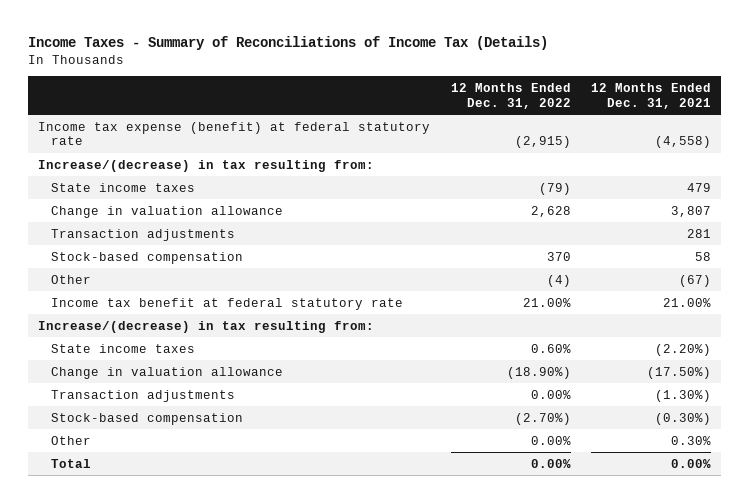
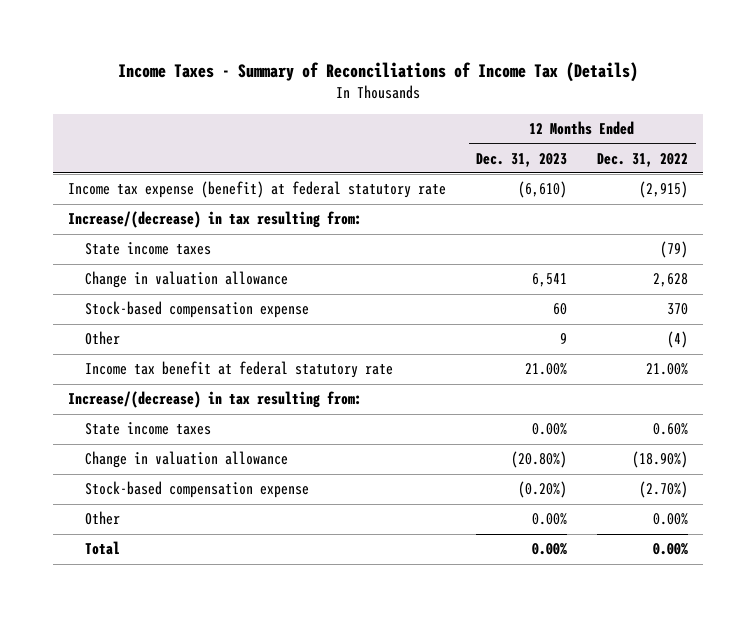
- | 12 Months Ended Dec. 31, 2022 | 12 Months Ended Dec. 31, 2021
+ | 12 Months Ended Dec. 31, 2023 | 12 Months Ended Dec. 31, 2022
- Transaction adjustments | | 281
- Stock-based compensation | 370 | 58
+ Stock-based compensation expense | 60 | 370
- Transaction adjustments | 0.00% | (1.30%)
- Stock-based compensation | (2.70%) | (0.30%)
+ Stock-based compensation expense | (0.20%) | (2.70%)

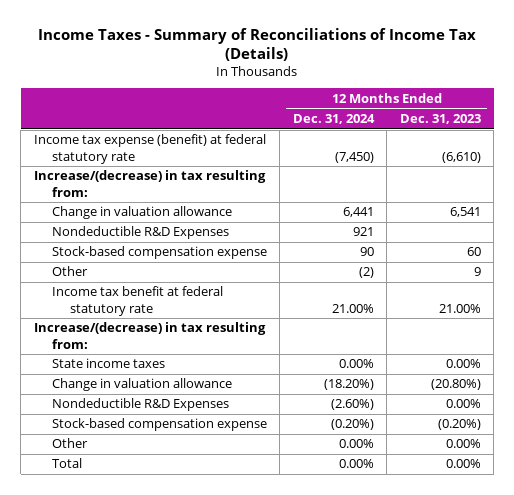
- | 12 Months Ended Dec. 31, 2023 | 12 Months Ended Dec. 31, 2022
+ | 12 Months Ended Dec. 31, 2024 | 12 Months Ended Dec. 31, 2023
- State income taxes | | (79)
+ Nondeductible R&D Expenses | 921 |
+ Nondeductible R&D Expenses | (2.60%) | 0.00%

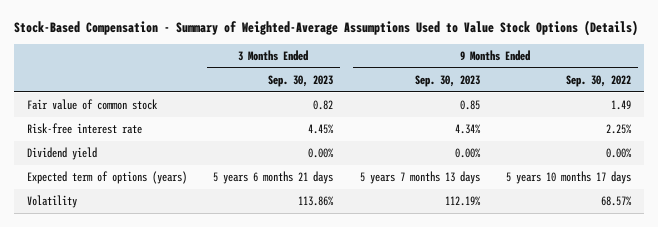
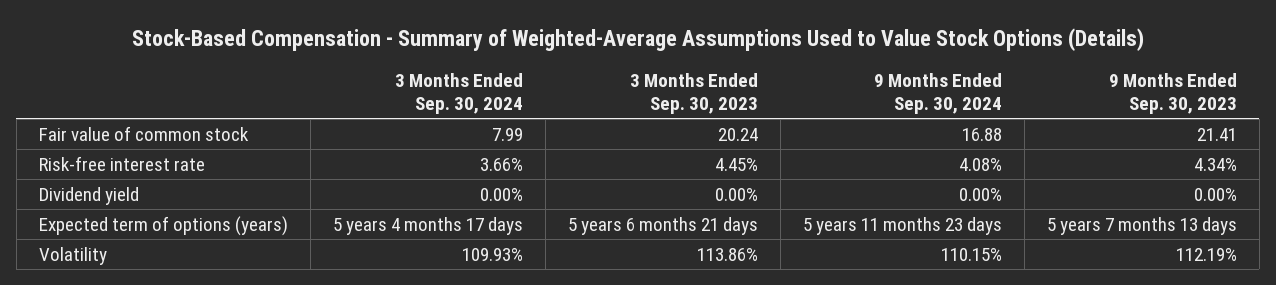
- | 3 Months Ended Sep. 30, 2023 | 9 Months Ended Sep. 30, 2023 | 9 Months Ended Sep. 30, 2022
+ | 3 Months Ended Sep. 30, 2024 | 3 Months Ended Sep. 30, 2023 | 9 Months Ended Sep. 30, 2024 | 9 Months Ended Sep. 30, 2023
- Fair value of common stock | 0.82 | 0.85 | 1.49
+ Fair value of common stock | 7.99 | 20.24 | 16.88 | 21.41

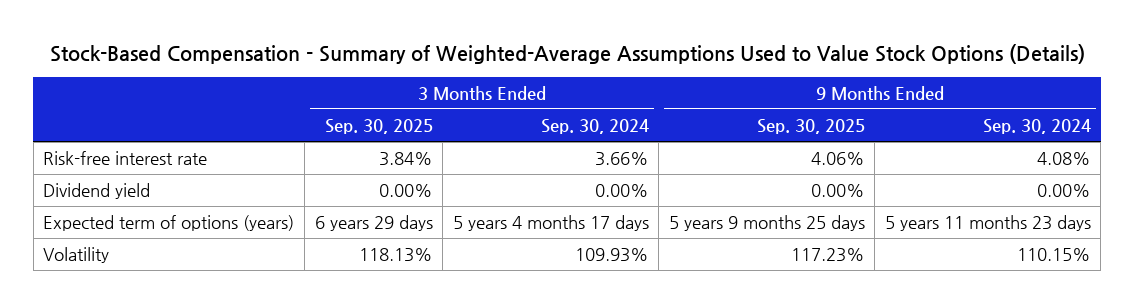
- | 3 Months Ended Sep. 30, 2024 | 3 Months Ended Sep. 30, 2023 | 9 Months Ended Sep. 30, 2024 | 9 Months Ended Sep. 30, 2023
+ | 3 Months Ended Sep. 30, 2025 | 3 Months Ended Sep. 30, 2024 | 9 Months Ended Sep. 30, 2025 | 9 Months Ended Sep. 30, 2024
- Fair value of common stock | 7.99 | 20.24 | 16.88 | 21.41

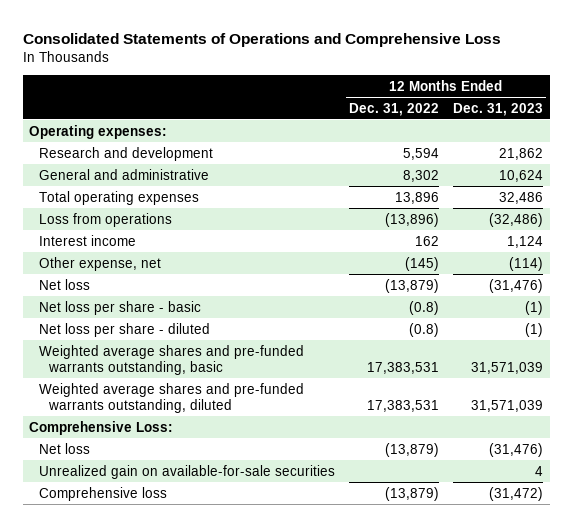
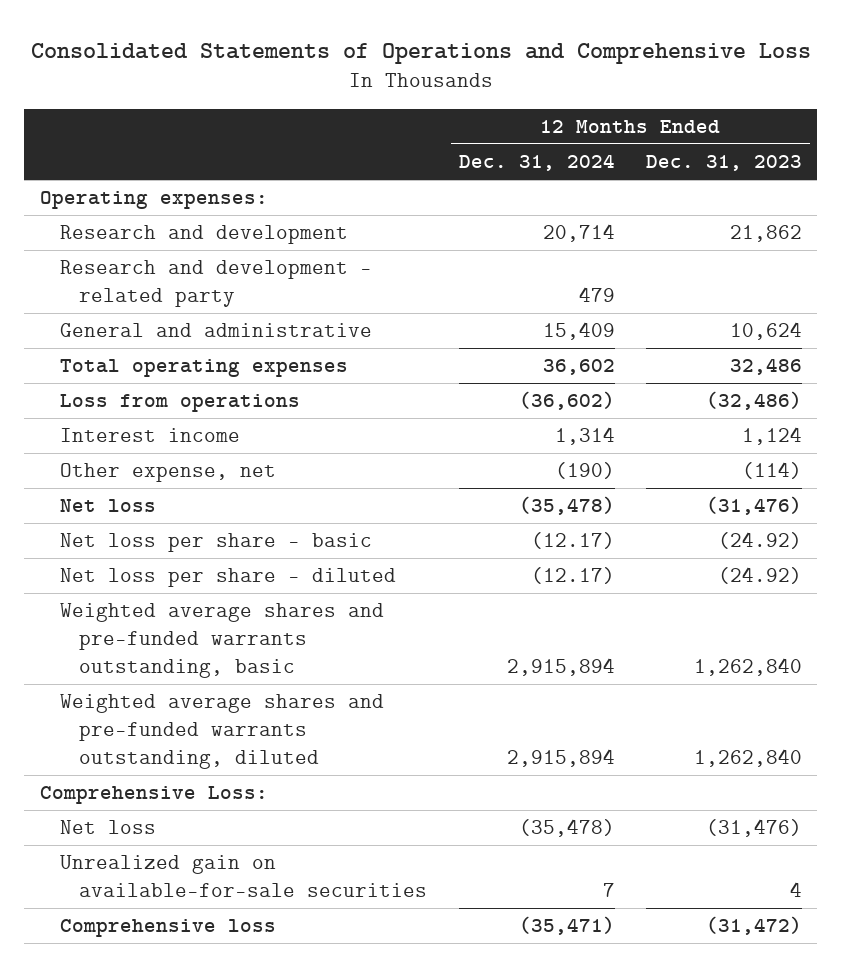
- | 12 Months Ended Dec. 31, 2022 | 12 Months Ended Dec. 31, 2023
+ | 12 Months Ended Dec. 31, 2024 | 12 Months Ended Dec. 31, 2023
+ Research and development - related party | 479 |
- Net loss per share - basic | (0.8) | (1)
- Net loss per share - diluted | (0.8) | (1)
- Weighted average shares and pre-funded warrants outstanding, basic | 17,383,531 | 31,571,039
- Weighted average shares and pre-funded warrants outstanding, diluted | 17,383,531 | 31,571,039
+ Net loss per share - basic | (12.17) | (24.92)
+ Net loss per share - diluted | (12.17) | (24.92)
+ Weighted average shares and pre-funded warrants outstanding, basic | 2,915,894 | 1,262,840
+ Weighted average shares and pre-funded warrants outstanding, diluted | 2,915,894 | 1,262,840

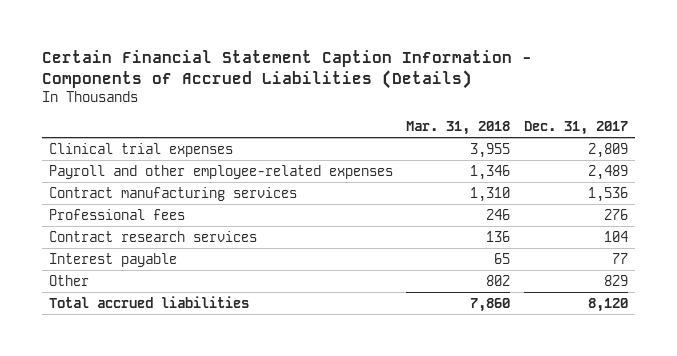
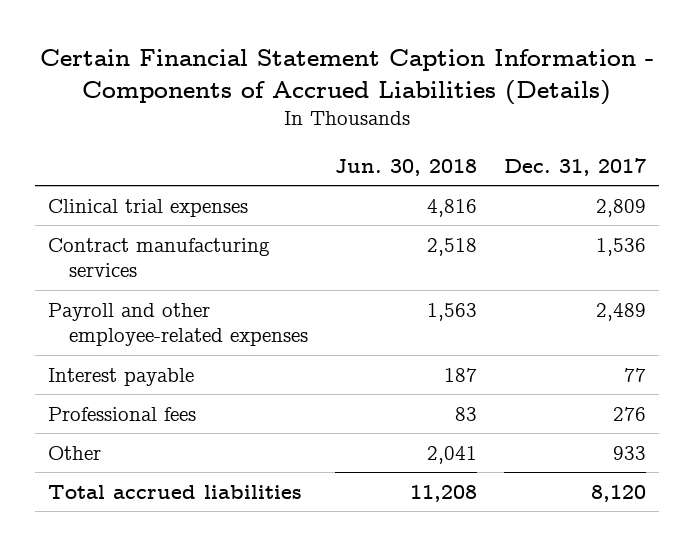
- | Mar. 31, 2018 | Dec. 31, 2017
+ | Jun. 30, 2018 | Dec. 31, 2017
- Contract research services | 136 | 104
moved down: Payroll and other employee-related expenses | 1,563 | 2,489
- Other | 802 | 829
moved down: Professional fees | 83 | 276
+ Other | 2,041 | 933

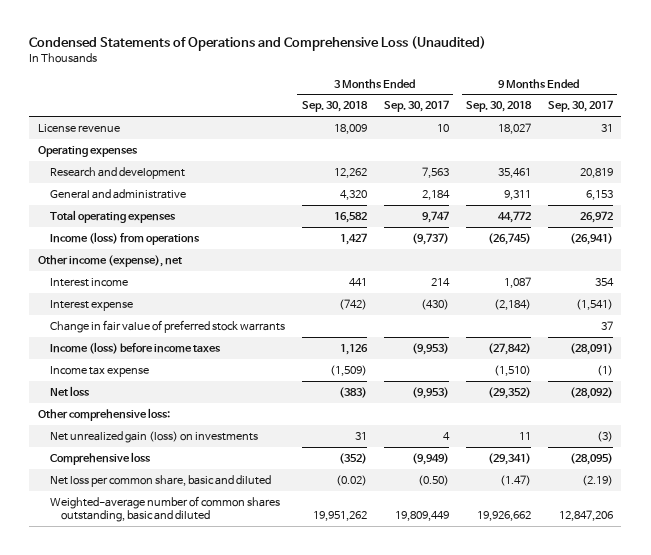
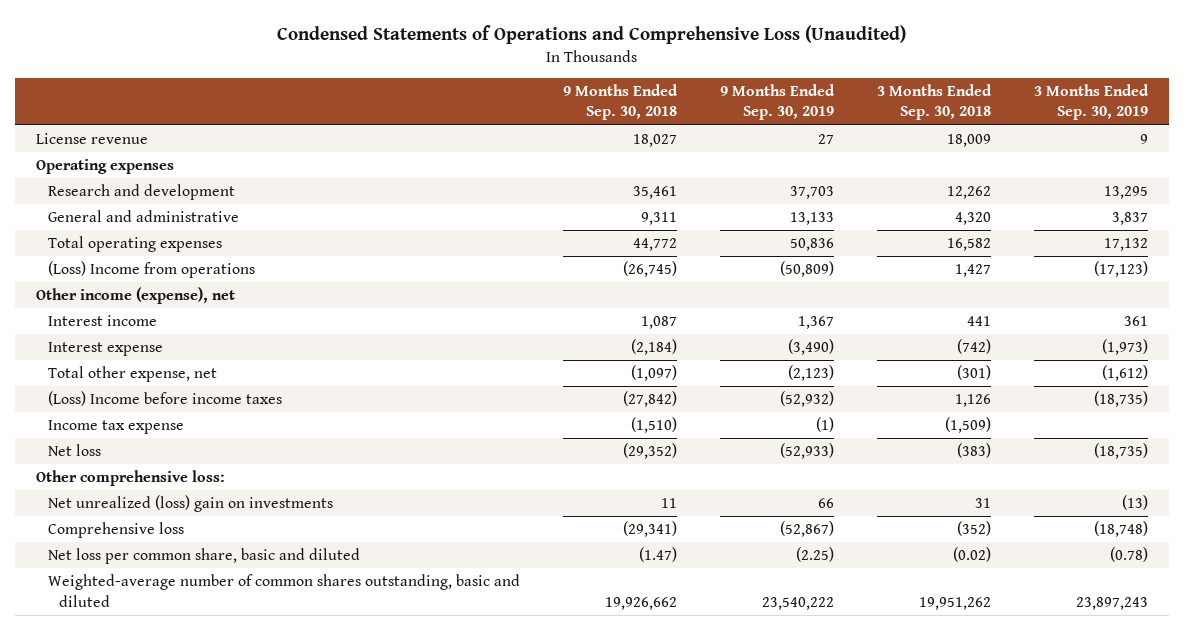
- | 3 Months Ended Sep. 30, 2018 | 3 Months Ended Sep. 30, 2017 | 9 Months Ended Sep. 30, 2018 | 9 Months Ended Sep. 30, 2017
+ | 9 Months Ended Sep. 30, 2018 | 9 Months Ended Sep. 30, 2019 | 3 Months Ended Sep. 30, 2018 | 3 Months Ended Sep. 30, 2019
- Income (loss) from operations | 1,427 | (9,737) | (26,745) | (26,941)
+ (Loss) Income from operations | (26,745) | (50,809) | 1,427 | (17,123)
- Change in fair value of preferred stock warrants | | | | 37
- Income (loss) before income taxes | 1,126 | (9,953) | (27,842) | (28,091)
+ Total other expense, net | (1,097) | (2,123) | (301) | (1,612)
+ (Loss) Income before income taxes | (27,842) | (52,932) | 1,126 | (18,735)
- Net unrealized gain (loss) on investments | 31 | 4 | 11 | (3)
+ Net unrealized (loss) gain on investments | 11 | 66 | 31 | (13)

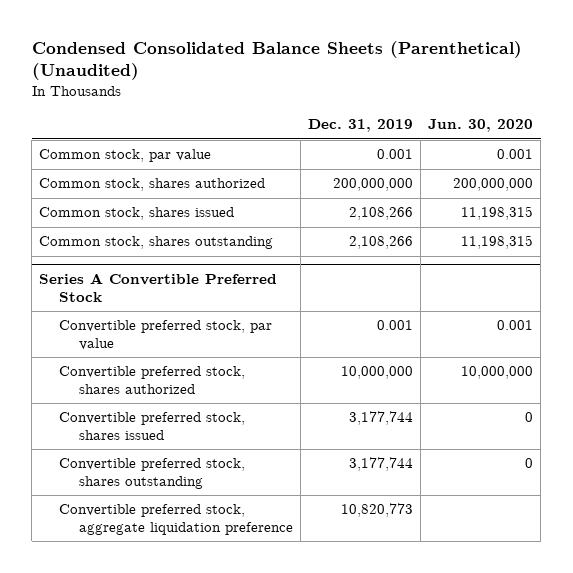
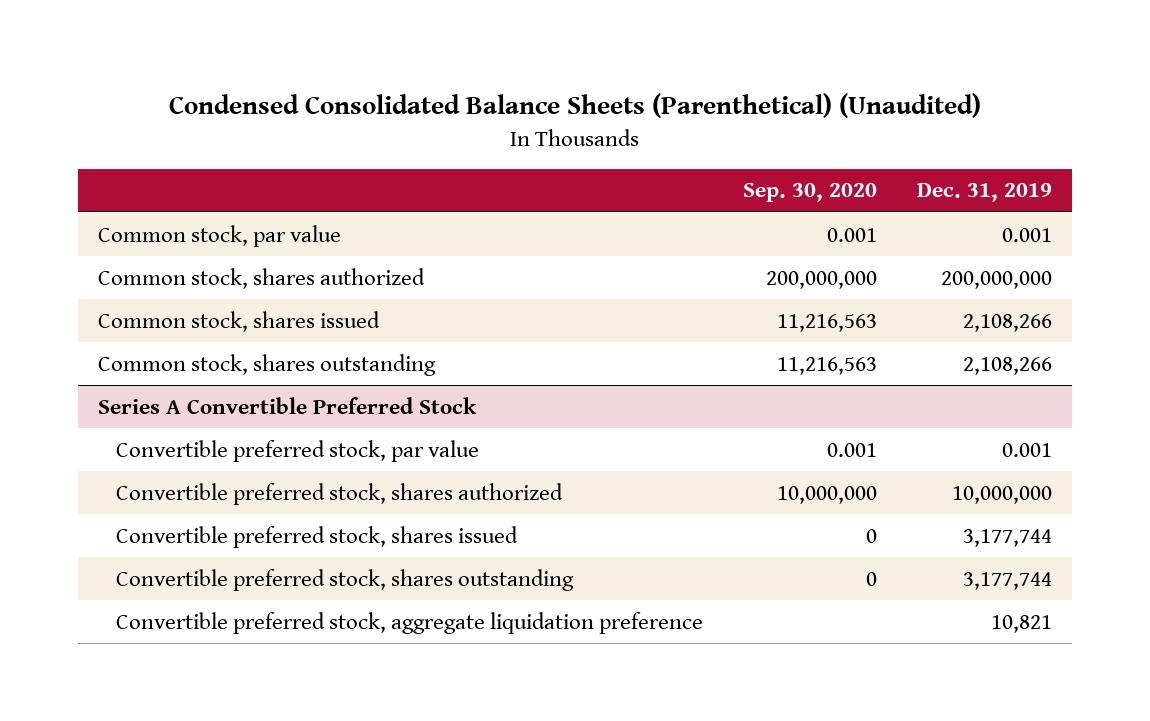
- | Dec. 31, 2019 | Jun. 30, 2020
+ | Sep. 30, 2020 | Dec. 31, 2019
@ Series A Convertible Preferred Stock
- Convertible preferred stock, aggregate liquidation preference | 10,820,773 |
+ Convertible preferred stock, aggregate liquidation preference | | 10,821

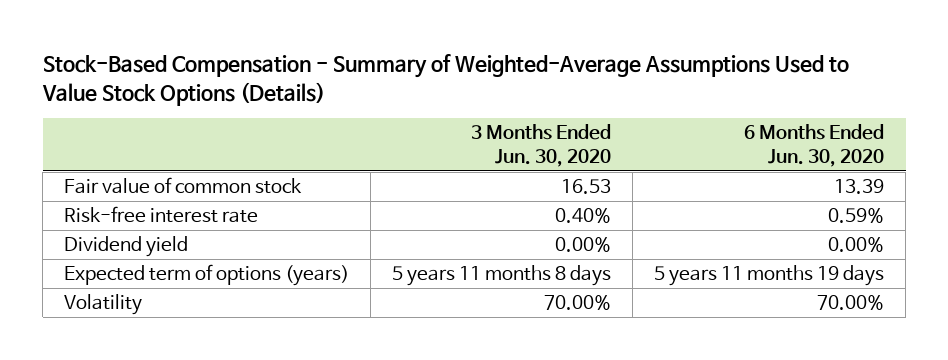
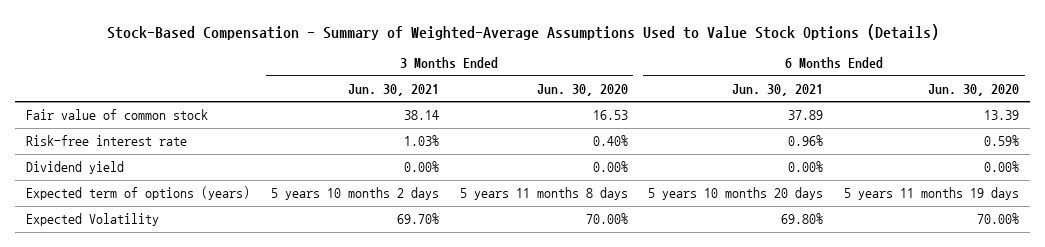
- | 3 Months Ended Jun. 30, 2020 | 6 Months Ended Jun. 30, 2020
+ | 3 Months Ended Jun. 30, 2021 | 3 Months Ended Jun. 30, 2020 | 6 Months Ended Jun. 30, 2021 | 6 Months Ended Jun. 30, 2020
- Volatility | 70.00% | 70.00%
+ Expected Volatility | 69.70% | 70.00% | 69.80% | 70.00%

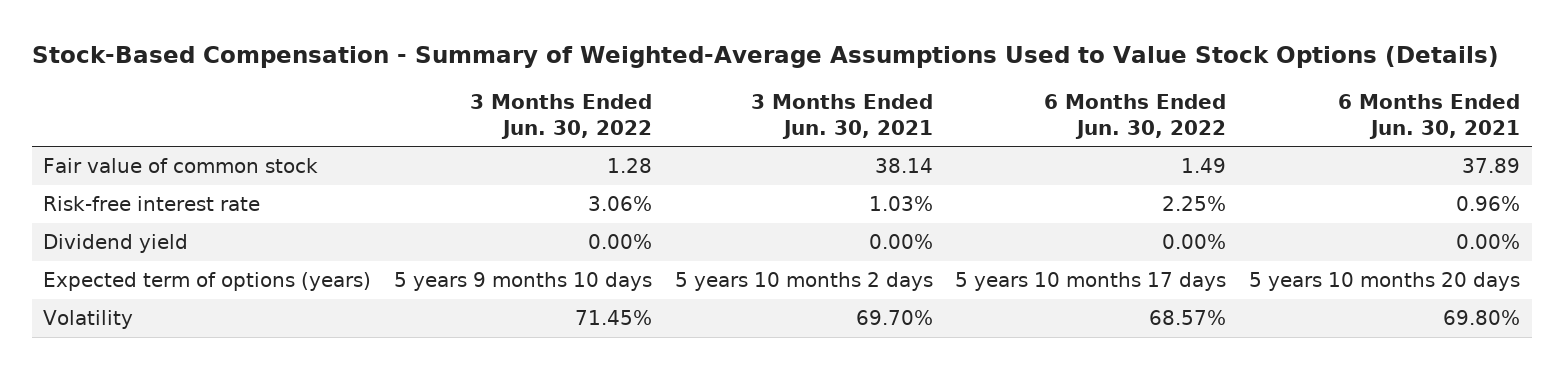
- | 3 Months Ended Jun. 30, 2021 | 3 Months Ended Jun. 30, 2020 | 6 Months Ended Jun. 30, 2021 | 6 Months Ended Jun. 30, 2020
+ | 3 Months Ended Jun. 30, 2022 | 3 Months Ended Jun. 30, 2021 | 6 Months Ended Jun. 30, 2022 | 6 Months Ended Jun. 30, 2021
- Expected Volatility | 69.70% | 70.00% | 69.80% | 70.00%
+ Volatility | 71.45% | 69.70% | 68.57% | 69.80%

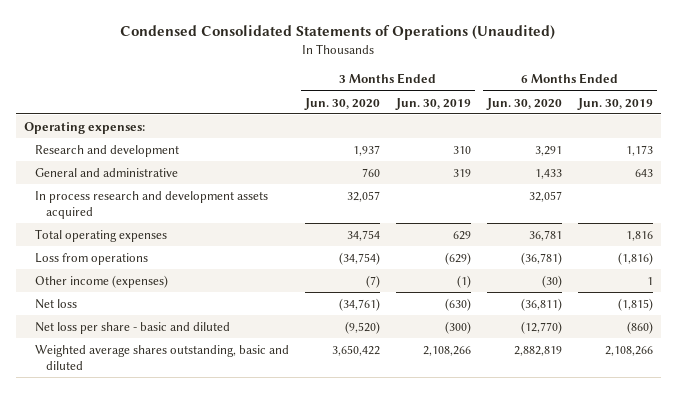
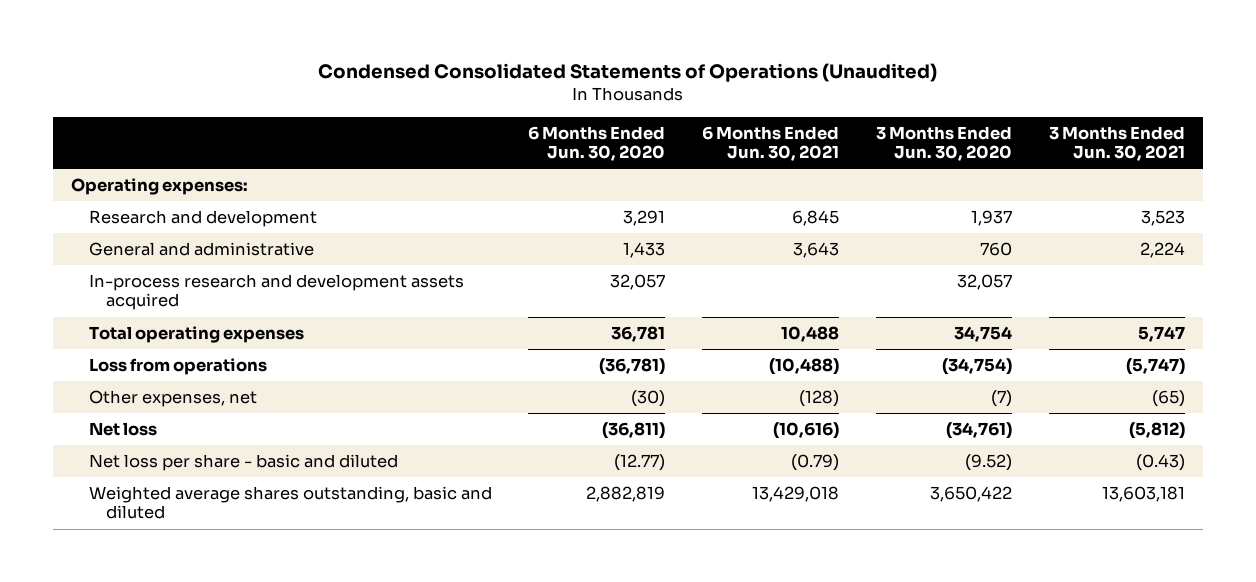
- | 3 Months Ended Jun. 30, 2020 | 3 Months Ended Jun. 30, 2019 | 6 Months Ended Jun. 30, 2020 | 6 Months Ended Jun. 30, 2019
+ | 6 Months Ended Jun. 30, 2020 | 6 Months Ended Jun. 30, 2021 | 3 Months Ended Jun. 30, 2020 | 3 Months Ended Jun. 30, 2021
- In process research and development assets acquired | 32,057 | | 32,057 |
+ In-process research and development assets acquired | 32,057 | | 32,057 |
- Other income (expenses) | (7) | (1) | (30) | 1
+ Other expenses, net | (30) | (128) | (7) | (65)
- Net loss per share - basic and diluted | (9,520) | (300) | (12,770) | (860)
+ Net loss per share - basic and diluted | (12.77) | (0.79) | (9.52) | (0.43)

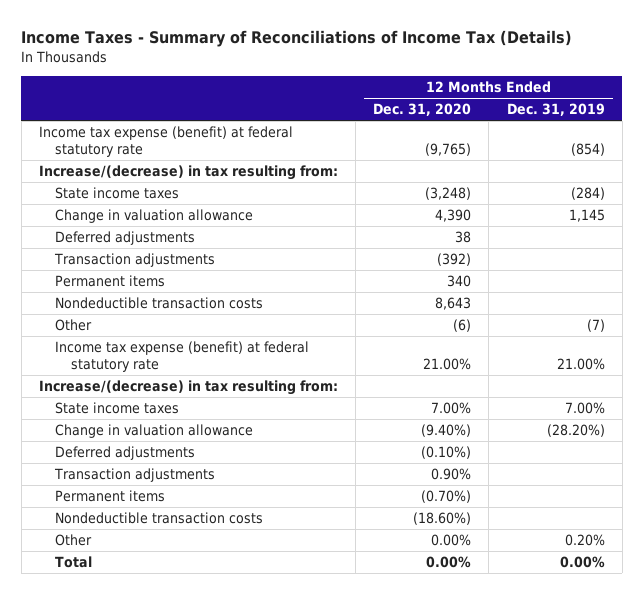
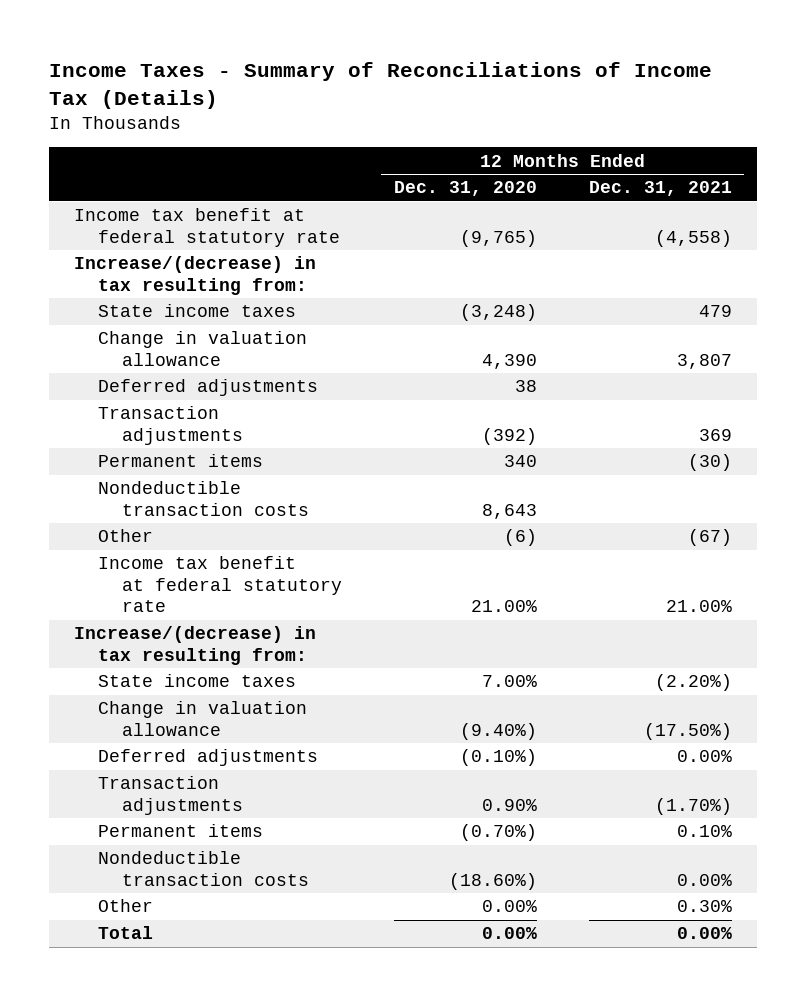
- | 12 Months Ended Dec. 31, 2020 | 12 Months Ended Dec. 31, 2019
+ | 12 Months Ended Dec. 31, 2020 | 12 Months Ended Dec. 31, 2021
- Income tax expense (benefit) at federal statutory rate | (9,765) | (854)
+ Income tax benefit at federal statutory rate | (9,765) | (4,558)
- Income tax expense (benefit) at federal statutory rate | 21.00% | 21.00%
+ Income tax benefit at federal statutory rate | 21.00% | 21.00%

